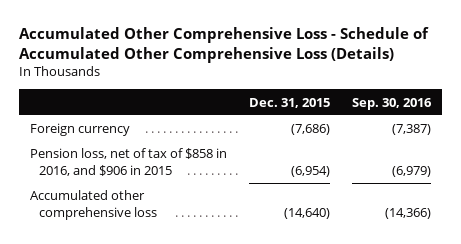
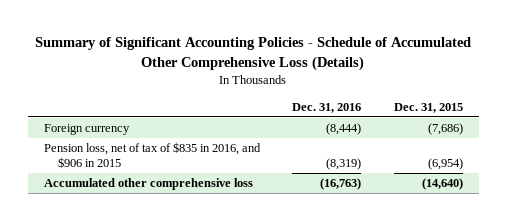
- Accumulated Other Comprehensive Loss - Schedule of Accumulated Other Comprehensive Loss (Details)
+ Summary of Significant Accounting Policies - Schedule of Accumulated Other Comprehensive Loss (Details)
- | Dec. 31, 2015 | Sep. 30, 2016
+ | Dec. 31, 2016 | Dec. 31, 2015
- Pension loss, net of tax of $858 in 2016, and $906 in 2015 | (6,954) | (6,979)
+ Pension loss, net of tax of $835 in 2016, and $906 in 2015 | (8,319) | (6,954)

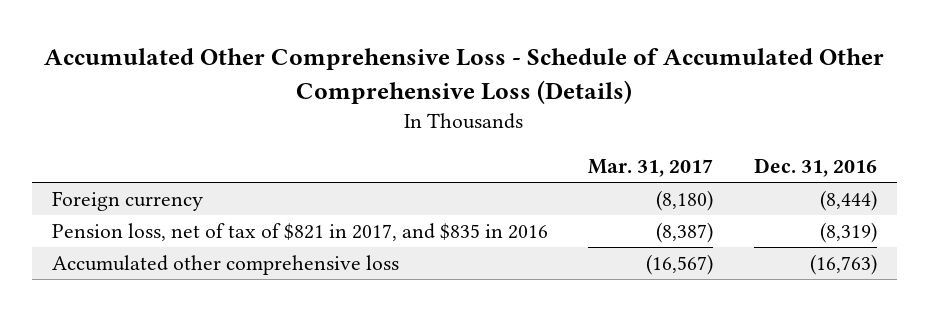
- Summary of Significant Accounting Policies - Schedule of Accumulated Other Comprehensive Loss (Details)
+ Accumulated Other Comprehensive Loss - Schedule of Accumulated Other Comprehensive Loss (Details)
- | Dec. 31, 2016 | Dec. 31, 2015
+ | Mar. 31, 2017 | Dec. 31, 2016
- Pension loss, net of tax of $835 in 2016, and $906 in 2015 | (8,319) | (6,954)
+ Pension loss, net of tax of $821 in 2017, and $835 in 2016 | (8,387) | (8,319)

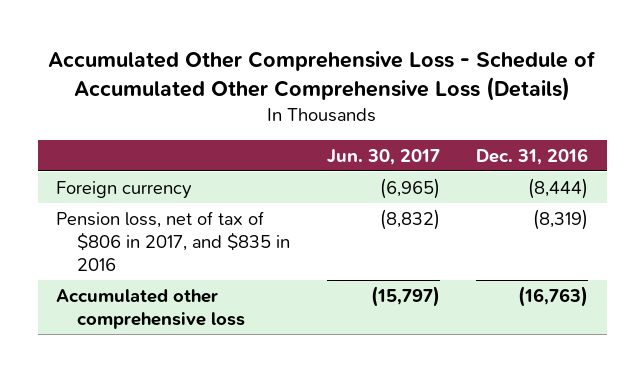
- | Mar. 31, 2017 | Dec. 31, 2016
+ | Jun. 30, 2017 | Dec. 31, 2016
- Pension loss, net of tax of $821 in 2017, and $835 in 2016 | (8,387) | (8,319)
+ Pension loss, net of tax of $806 in 2017, and $835 in 2016 | (8,832) | (8,319)

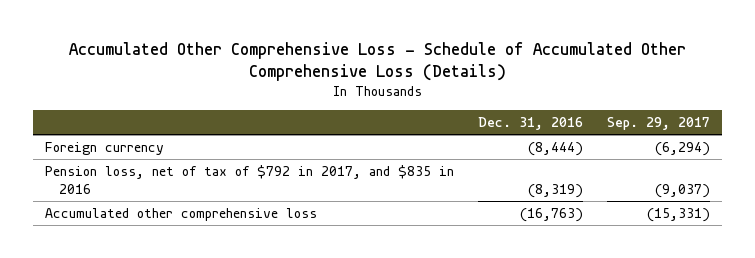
- | Jun. 30, 2017 | Dec. 31, 2016
+ | Dec. 31, 2016 | Sep. 29, 2017
- Pension loss, net of tax of $806 in 2017, and $835 in 2016 | (8,832) | (8,319)
+ Pension loss, net of tax of $792 in 2017, and $835 in 2016 | (8,319) | (9,037)

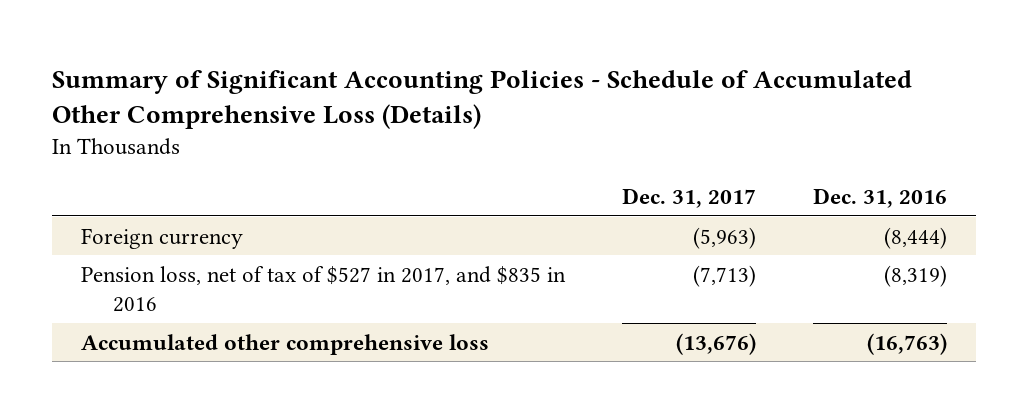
- Accumulated Other Comprehensive Loss - Schedule of Accumulated Other Comprehensive Loss (Details)
+ Summary of Significant Accounting Policies - Schedule of Accumulated Other Comprehensive Loss (Details)
- | Dec. 31, 2016 | Sep. 29, 2017
+ | Dec. 31, 2017 | Dec. 31, 2016
- Pension loss, net of tax of $792 in 2017, and $835 in 2016 | (8,319) | (9,037)
+ Pension loss, net of tax of $527 in 2017, and $835 in 2016 | (7,713) | (8,319)

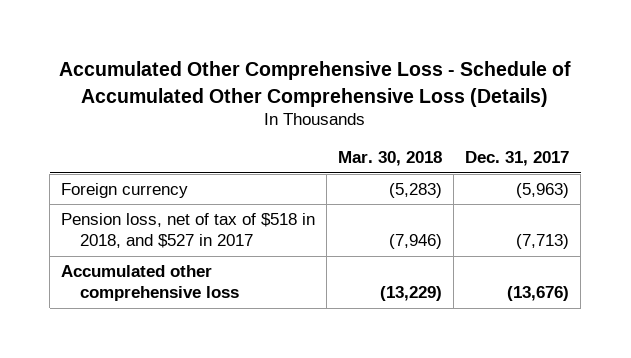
- Summary of Significant Accounting Policies - Schedule of Accumulated Other Comprehensive Loss (Details)
+ Accumulated Other Comprehensive Loss - Schedule of Accumulated Other Comprehensive Loss (Details)
- | Dec. 31, 2017 | Dec. 31, 2016
+ | Mar. 30, 2018 | Dec. 31, 2017
- Pension loss, net of tax of $527 in 2017, and $835 in 2016 | (7,713) | (8,319)
+ Pension loss, net of tax of $518 in 2018, and $527 in 2017 | (7,946) | (7,713)

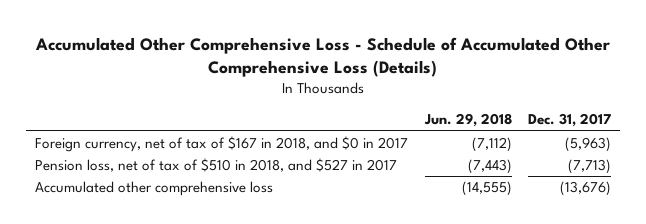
- | Mar. 30, 2018 | Dec. 31, 2017
+ | Jun. 29, 2018 | Dec. 31, 2017
- Foreign currency | (5,283) | (5,963)
- Pension loss, net of tax of $518 in 2018, and $527 in 2017 | (7,946) | (7,713)
+ Foreign currency, net of tax of $167 in 2018, and $0 in 2017 | (7,112) | (5,963)
+ Pension loss, net of tax of $510 in 2018, and $527 in 2017 | (7,443) | (7,713)

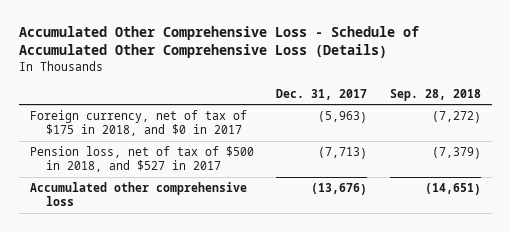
- | Jun. 29, 2018 | Dec. 31, 2017
+ | Dec. 31, 2017 | Sep. 28, 2018
- Foreign currency, net of tax of $167 in 2018, and $0 in 2017 | (7,112) | (5,963)
- Pension loss, net of tax of $510 in 2018, and $527 in 2017 | (7,443) | (7,713)
+ Foreign currency, net of tax of $175 in 2018, and $0 in 2017 | (5,963) | (7,272)
+ Pension loss, net of tax of $500 in 2018, and $527 in 2017 | (7,713) | (7,379)

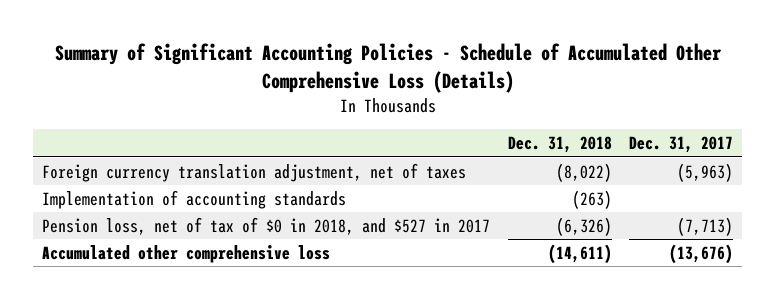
- Accumulated Other Comprehensive Loss - Schedule of Accumulated Other Comprehensive Loss (Details)
+ Summary of Significant Accounting Policies - Schedule of Accumulated Other Comprehensive Loss (Details)
- | Dec. 31, 2017 | Sep. 28, 2018
+ | Dec. 31, 2018 | Dec. 31, 2017
- Foreign currency, net of tax of $175 in 2018, and $0 in 2017 | (5,963) | (7,272)
- Pension loss, net of tax of $500 in 2018, and $527 in 2017 | (7,713) | (7,379)
+ Foreign currency translation adjustment, net of taxes | (8,022) | (5,963)
+ Implementation of accounting standards | (263) |
+ Pension loss, net of tax of $0 in 2018, and $527 in 2017 | (6,326) | (7,713)

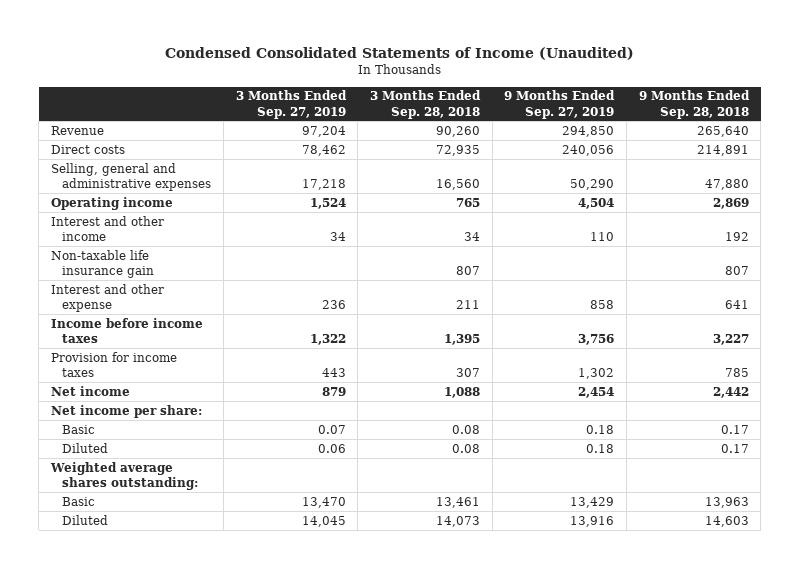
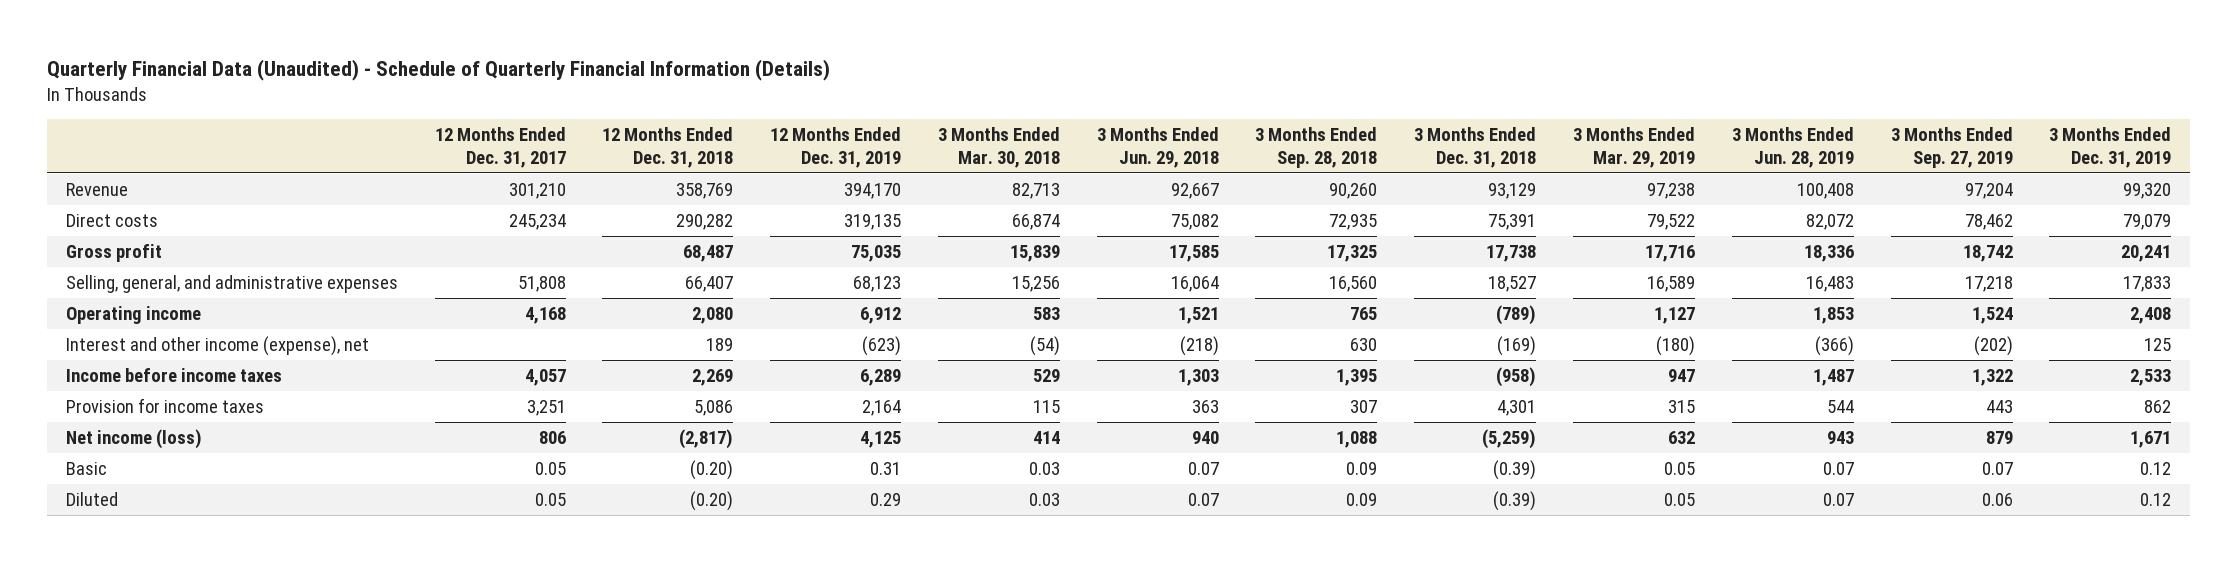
- Condensed Consolidated Statements of Income (Unaudited)
+ Quarterly Financial Data (Unaudited) - Schedule of Quarterly Financial Information (Details)
- | 3 Months Ended Sep. 27, 2019 | 3 Months Ended Sep. 28, 2018 | 9 Months Ended Sep. 27, 2019 | 9 Months Ended Sep. 28, 2018
+ | 12 Months Ended Dec. 31, 2017 | 12 Months Ended Dec. 31, 2018 | 12 Months Ended Dec. 31, 2019 | 3 Months Ended Mar. 30, 2018 | 3 Months Ended Jun. 29, 2018 | 3 Months Ended Sep. 28, 2018 | 3 Months Ended Dec. 31, 2018 | 3 Months Ended Mar. 29, 2019 | 3 Months Ended Jun. 28, 2019 | 3 Months Ended Sep. 27, 2019 | 3 Months Ended Dec. 31, 2019
- Selling, general and administrative expenses | 17,218 | 16,560 | 50,290 | 47,880
+ Gross profit | | 68,487 | 75,035 | 15,839 | 17,585 | 17,325 | 17,738 | 17,716 | 18,336 | 18,742 | 20,241
+ Selling, general, and administrative expenses | 51,808 | 66,407 | 68,123 | 15,256 | 16,064 | 16,560 | 18,527 | 16,589 | 16,483 | 17,218 | 17,833
- Interest and other income | 34 | 34 | 110 | 192
- Non-taxable life insurance gain | | 807 | | 807
- Interest and other expense | 236 | 211 | 858 | 641
+ Interest and other income (expense), net | | 189 | (623) | (54) | (218) | 630 | (169) | (180) | (366) | (202) | 125
- Net income | 879 | 1,088 | 2,454 | 2,442
- Net income per share:
- Basic | 0.07 | 0.08 | 0.18 | 0.17
- Diluted | 0.06 | 0.08 | 0.18 | 0.17
- Weighted average shares outstanding:
- Basic | 13,470 | 13,461 | 13,429 | 13,963
- Diluted | 14,045 | 14,073 | 13,916 | 14,603
+ Net income (loss) | 806 | (2,817) | 4,125 | 414 | 940 | 1,088 | (5,259) | 632 | 943 | 879 | 1,671
+ Basic | 0.05 | (0.20) | 0.31 | 0.03 | 0.07 | 0.09 | (0.39) | 0.05 | 0.07 | 0.07 | 0.12
+ Diluted | 0.05 | (0.20) | 0.29 | 0.03 | 0.07 | 0.09 | (0.39) | 0.05 | 0.07 | 0.06 | 0.12

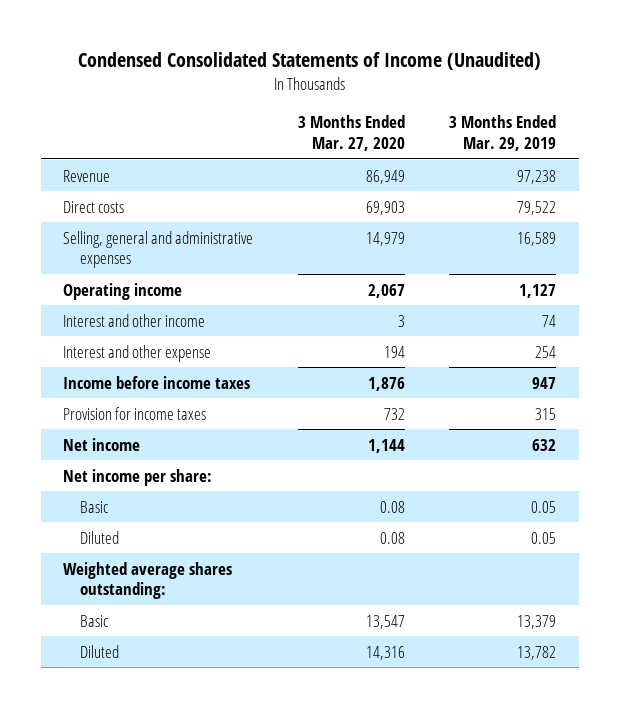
- Quarterly Financial Data (Unaudited) - Schedule of Quarterly Financial Information (Details)
+ Condensed Consolidated Statements of Income (Unaudited)
- | 12 Months Ended Dec. 31, 2017 | 12 Months Ended Dec. 31, 2018 | 12 Months Ended Dec. 31, 2019 | 3 Months Ended Mar. 30, 2018 | 3 Months Ended Jun. 29, 2018 | 3 Months Ended Sep. 28, 2018 | 3 Months Ended Dec. 31, 2018 | 3 Months Ended Mar. 29, 2019 | 3 Months Ended Jun. 28, 2019 | 3 Months Ended Sep. 27, 2019 | 3 Months Ended Dec. 31, 2019
+ | 3 Months Ended Mar. 27, 2020 | 3 Months Ended Mar. 29, 2019
- Gross profit | | 68,487 | 75,035 | 15,839 | 17,585 | 17,325 | 17,738 | 17,716 | 18,336 | 18,742 | 20,241
- Selling, general, and administrative expenses | 51,808 | 66,407 | 68,123 | 15,256 | 16,064 | 16,560 | 18,527 | 16,589 | 16,483 | 17,218 | 17,833
+ Selling, general and administrative expenses | 14,979 | 16,589
- Interest and other income (expense), net | | 189 | (623) | (54) | (218) | 630 | (169) | (180) | (366) | (202) | 125
+ Interest and other income | 3 | 74
+ Interest and other expense | 194 | 254
- Net income (loss) | 806 | (2,817) | 4,125 | 414 | 940 | 1,088 | (5,259) | 632 | 943 | 879 | 1,671
+ Net income | 1,144 | 632
+ Net income per share:
+ Weighted average shares outstanding:
+ Basic | 13,547 | 13,379
+ Diluted | 14,316 | 13,782

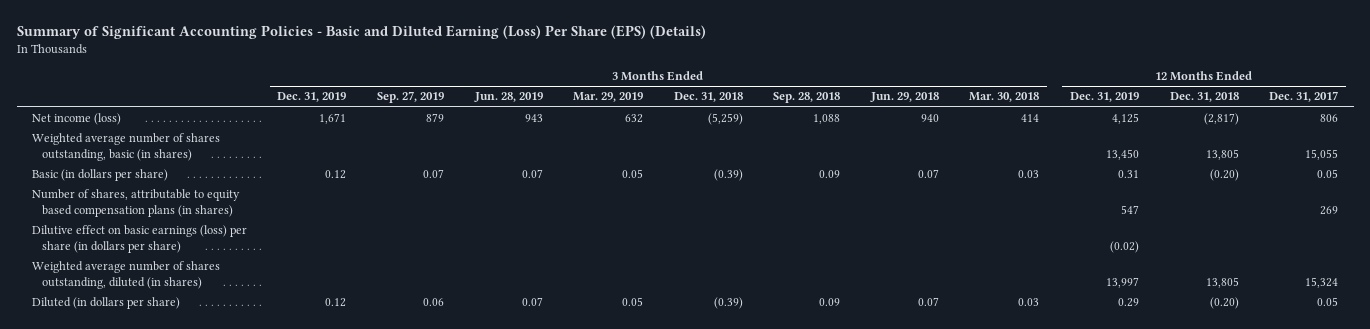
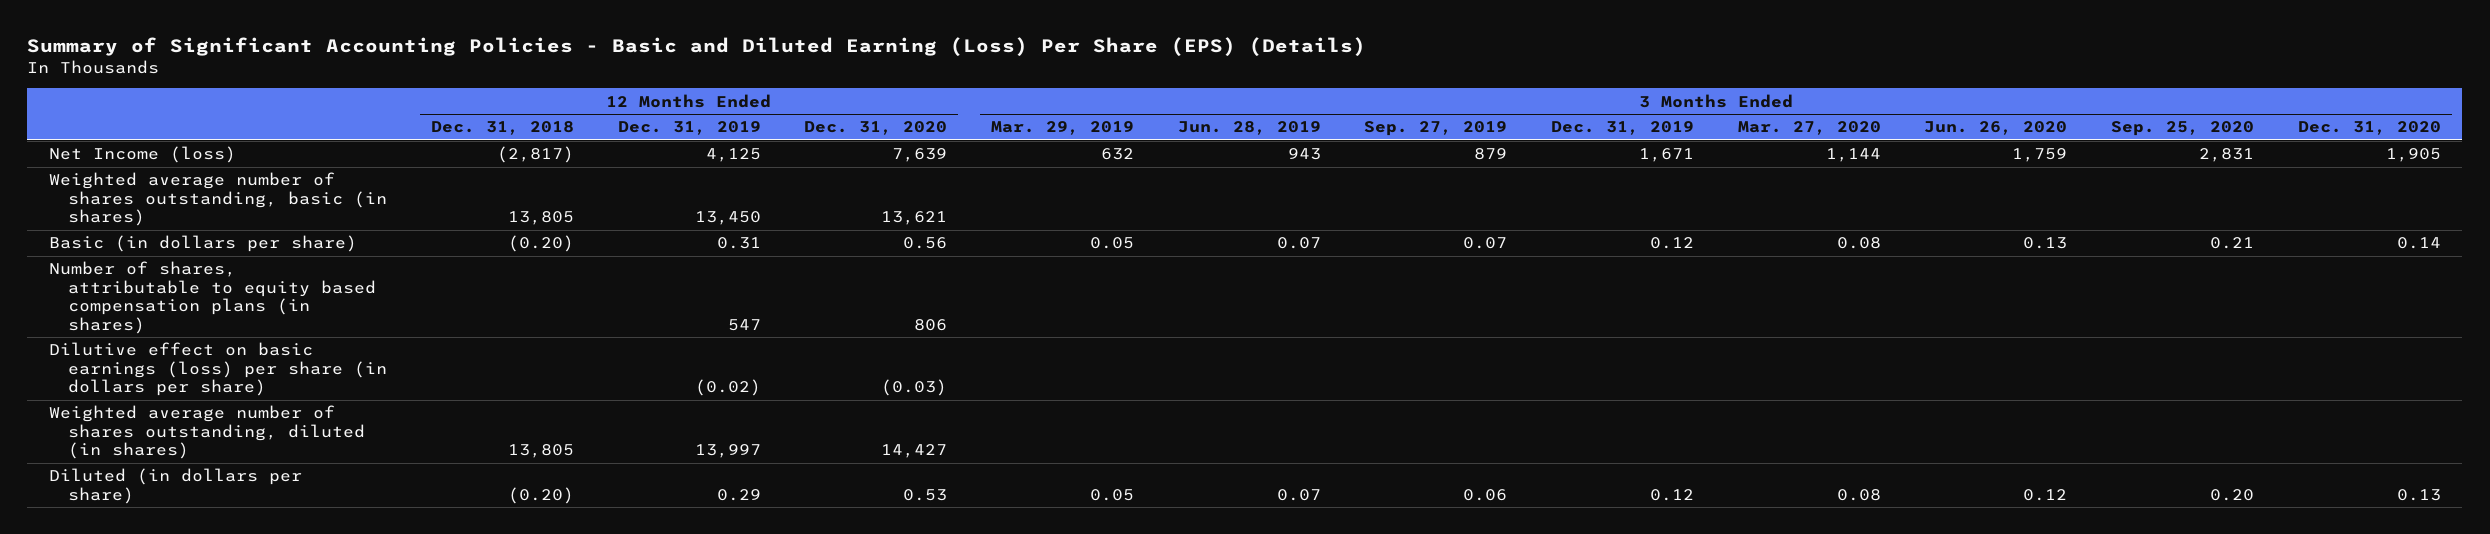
- | 3 Months Ended Dec. 31, 2019 | 3 Months Ended Sep. 27, 2019 | 3 Months Ended Jun. 28, 2019 | 3 Months Ended Mar. 29, 2019 | 3 Months Ended Dec. 31, 2018 | 3 Months Ended Sep. 28, 2018 | 3 Months Ended Jun. 29, 2018 | 3 Months Ended Mar. 30, 2018 | 12 Months Ended Dec. 31, 2019 | 12 Months Ended Dec. 31, 2018 | 12 Months Ended Dec. 31, 2017
+ | 12 Months Ended Dec. 31, 2018 | 12 Months Ended Dec. 31, 2019 | 12 Months Ended Dec. 31, 2020 | 3 Months Ended Mar. 29, 2019 | 3 Months Ended Jun. 28, 2019 | 3 Months Ended Sep. 27, 2019 | 3 Months Ended Dec. 31, 2019 | 3 Months Ended Mar. 27, 2020 | 3 Months Ended Jun. 26, 2020 | 3 Months Ended Sep. 25, 2020 | 3 Months Ended Dec. 31, 2020
- Net income (loss) | 1,671 | 879 | 943 | 632 | (5,259) | 1,088 | 940 | 414 | 4,125 | (2,817) | 806
+ Net Income (loss) | (2,817) | 4,125 | 7,639 | 632 | 943 | 879 | 1,671 | 1,144 | 1,759 | 2,831 | 1,905

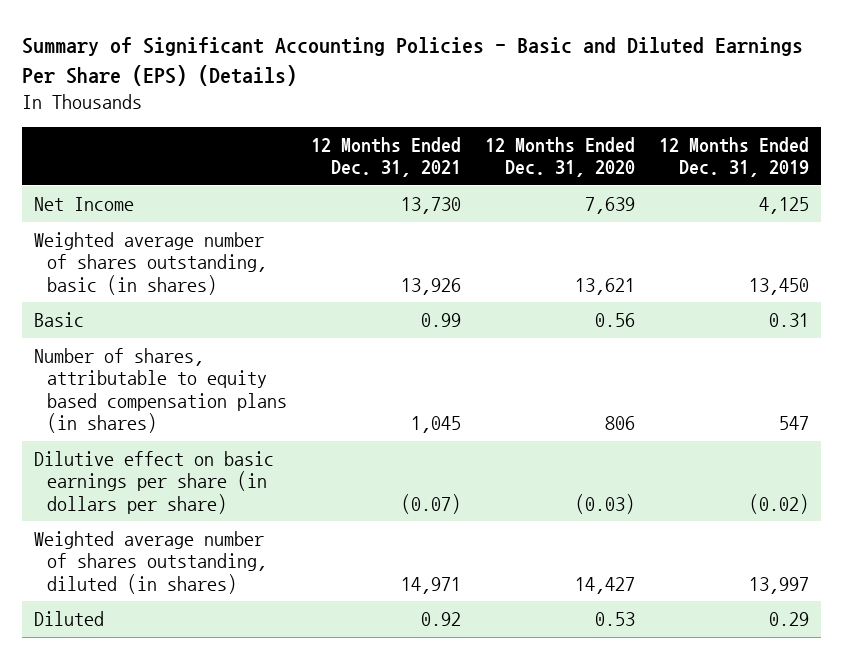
- Summary of Significant Accounting Policies - Basic and Diluted Earning (Loss) Per Share (EPS) (Details)
+ Summary of Significant Accounting Policies - Basic and Diluted Earnings Per Share (EPS) (Details)
- | 12 Months Ended Dec. 31, 2018 | 12 Months Ended Dec. 31, 2019 | 12 Months Ended Dec. 31, 2020 | 3 Months Ended Mar. 29, 2019 | 3 Months Ended Jun. 28, 2019 | 3 Months Ended Sep. 27, 2019 | 3 Months Ended Dec. 31, 2019 | 3 Months Ended Mar. 27, 2020 | 3 Months Ended Jun. 26, 2020 | 3 Months Ended Sep. 25, 2020 | 3 Months Ended Dec. 31, 2020
+ | 12 Months Ended Dec. 31, 2021 | 12 Months Ended Dec. 31, 2020 | 12 Months Ended Dec. 31, 2019
- Net Income (loss) | (2,817) | 4,125 | 7,639 | 632 | 943 | 879 | 1,671 | 1,144 | 1,759 | 2,831 | 1,905
+ Net Income | 13,730 | 7,639 | 4,125
- Basic (in dollars per share) | (0.20) | 0.31 | 0.56 | 0.05 | 0.07 | 0.07 | 0.12 | 0.08 | 0.13 | 0.21 | 0.14
+ Basic | 0.99 | 0.56 | 0.31
- Dilutive effect on basic earnings (loss) per share (in dollars per share) | | (0.02) | (0.03) | | | | | | | |
+ Dilutive effect on basic earnings per share (in dollars per share) | (0.07) | (0.03) | (0.02)
- Diluted (in dollars per share) | (0.20) | 0.29 | 0.53 | 0.05 | 0.07 | 0.06 | 0.12 | 0.08 | 0.12 | 0.20 | 0.13
+ Diluted | 0.92 | 0.53 | 0.29

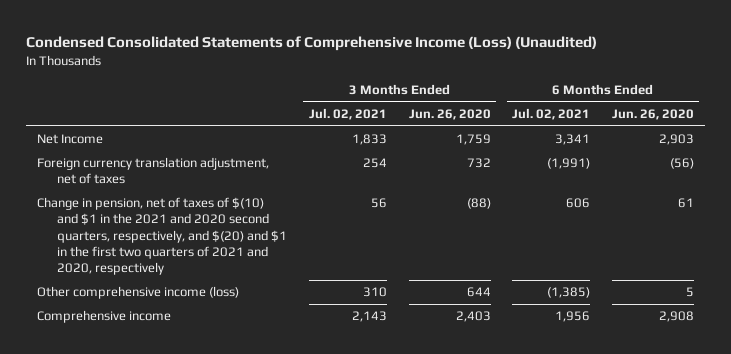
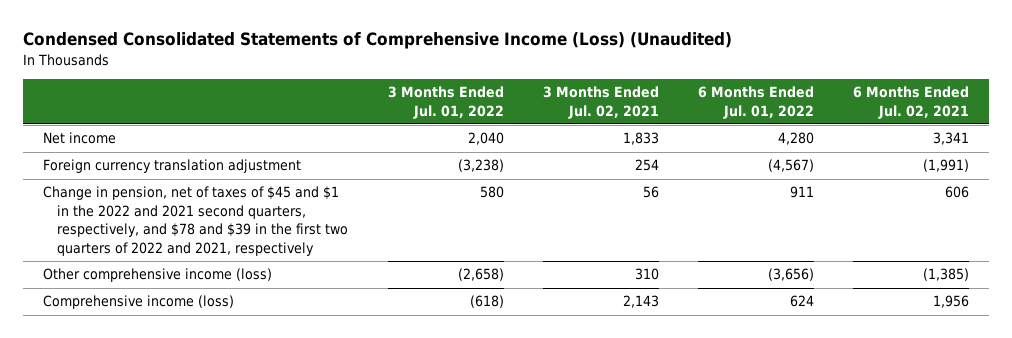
- | 3 Months Ended Jul. 02, 2021 | 3 Months Ended Jun. 26, 2020 | 6 Months Ended Jul. 02, 2021 | 6 Months Ended Jun. 26, 2020
+ | 3 Months Ended Jul. 01, 2022 | 3 Months Ended Jul. 02, 2021 | 6 Months Ended Jul. 01, 2022 | 6 Months Ended Jul. 02, 2021
- Net Income | 1,833 | 1,759 | 3,341 | 2,903
- Foreign currency translation adjustment, net of taxes | 254 | 732 | (1,991) | (56)
- Change in pension, net of taxes of $(10) and $1 in the 2021 and 2020 second quarters, respectively, and $(20) and $1 in the first two quarters of 2021 and 2020, respectively | 56 | (88) | 606 | 61
+ Net income | 2,040 | 1,833 | 4,280 | 3,341
+ Foreign currency translation adjustment | (3,238) | 254 | (4,567) | (1,991)
+ Change in pension, net of taxes of $45 and $1 in the 2022 and 2021 second quarters, respectively, and $78 and $39 in the first two quarters of 2022 and 2021, respectively | 580 | 56 | 911 | 606
- Comprehensive income | 2,143 | 2,403 | 1,956 | 2,908
+ Comprehensive income (loss) | (618) | 2,143 | 624 | 1,956

